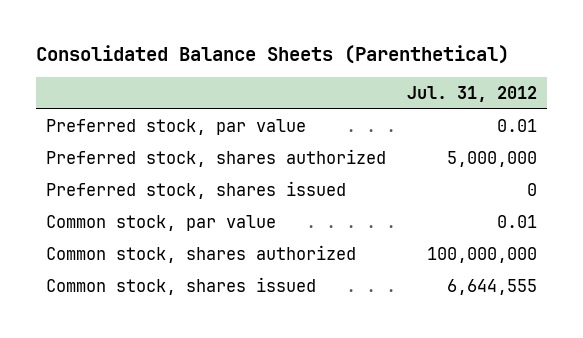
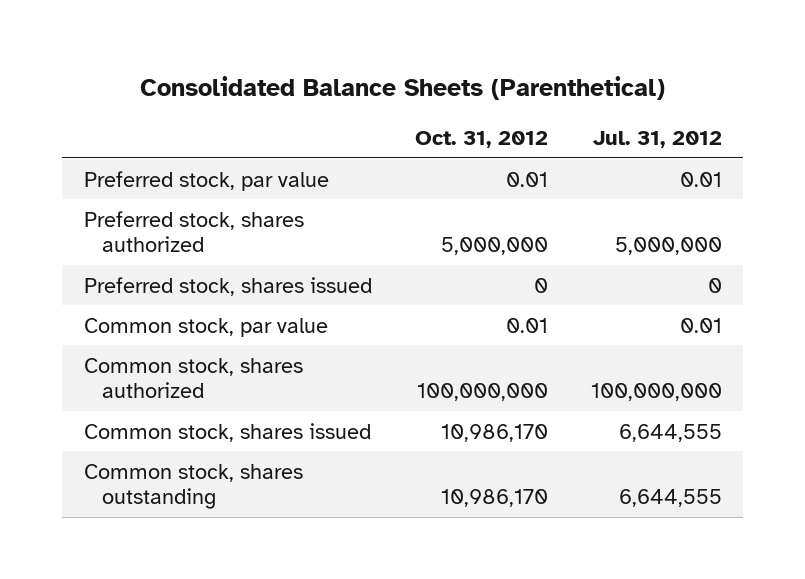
- | Jul. 31, 2012
+ | Oct. 31, 2012 | Jul. 31, 2012
+ Common stock, shares outstanding | 10,986,170 | 6,644,555

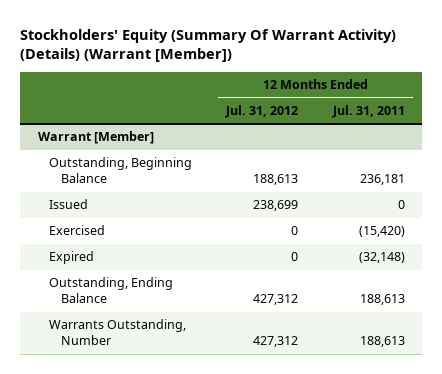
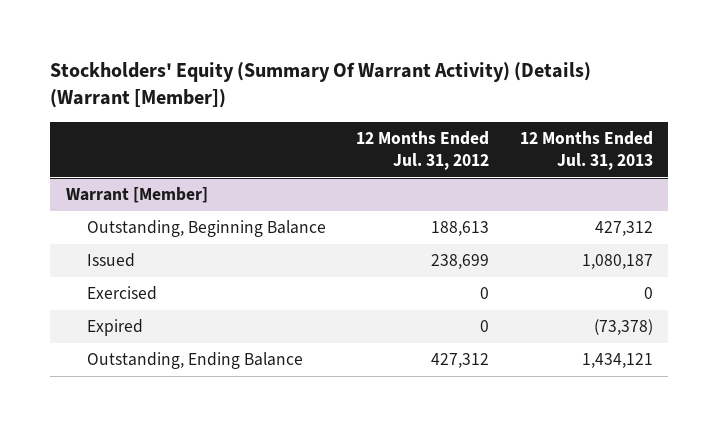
- | 12 Months Ended Jul. 31, 2012 | 12 Months Ended Jul. 31, 2011
+ | 12 Months Ended Jul. 31, 2012 | 12 Months Ended Jul. 31, 2013
@ Warrant [Member]
- Warrants Outstanding, Number | 427,312 | 188,613

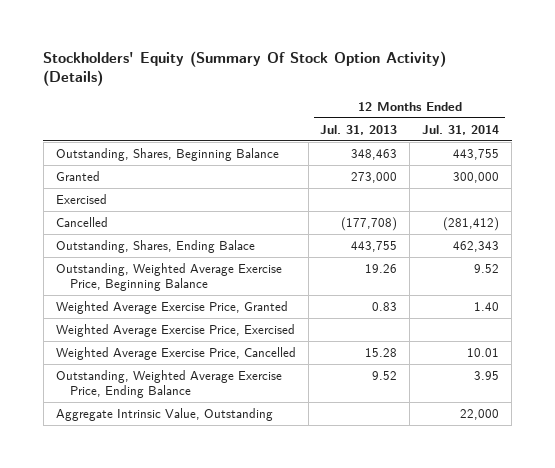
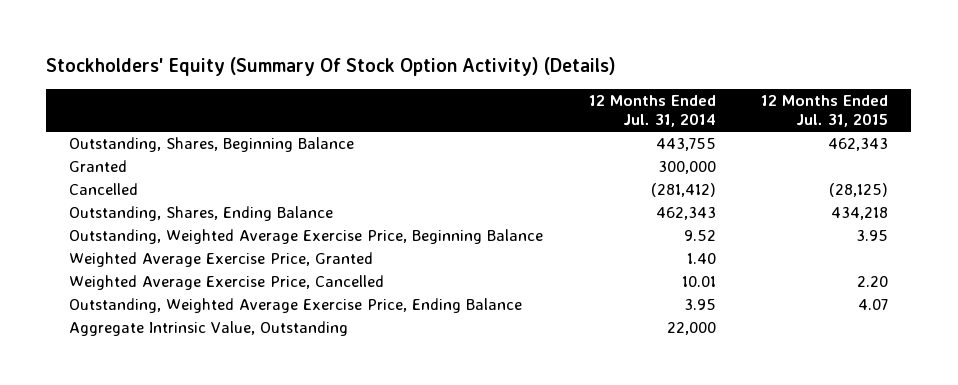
- | 12 Months Ended Jul. 31, 2013 | 12 Months Ended Jul. 31, 2014
+ | 12 Months Ended Jul. 31, 2014 | 12 Months Ended Jul. 31, 2015
- Exercised
- Outstanding, Shares, Ending Balace | 443,755 | 462,343
+ Outstanding, Shares, Ending Balance | 462,343 | 434,218
- Weighted Average Exercise Price, Exercised

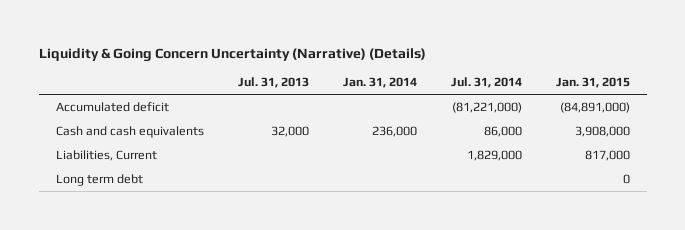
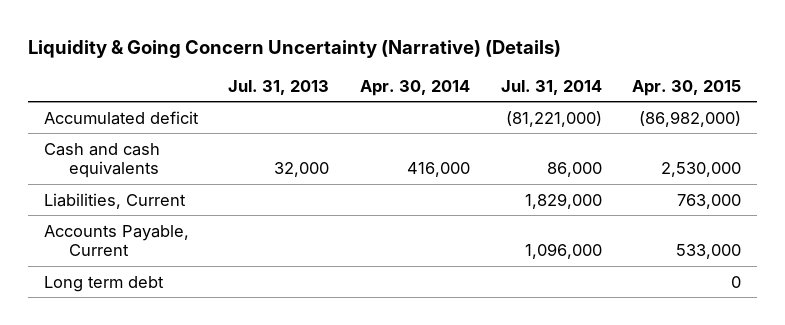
- | Jul. 31, 2013 | Jan. 31, 2014 | Jul. 31, 2014 | Jan. 31, 2015
+ | Jul. 31, 2013 | Apr. 30, 2014 | Jul. 31, 2014 | Apr. 30, 2015
+ Accounts Payable, Current | | | 1,096,000 | 533,000

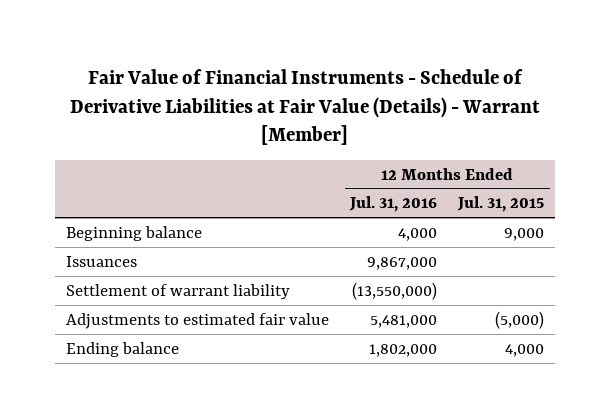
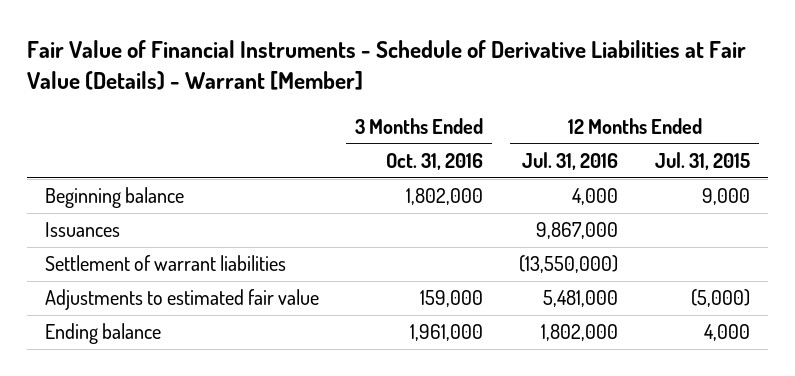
- | 12 Months Ended Jul. 31, 2016 | 12 Months Ended Jul. 31, 2015
+ | 3 Months Ended Oct. 31, 2016 | 12 Months Ended Jul. 31, 2016 | 12 Months Ended Jul. 31, 2015
- Settlement of warrant liability | (13,550,000) |
+ Settlement of warrant liabilities | | (13,550,000) |

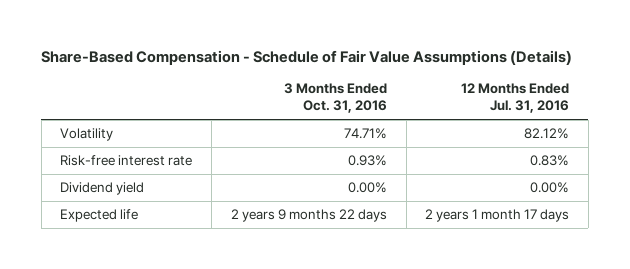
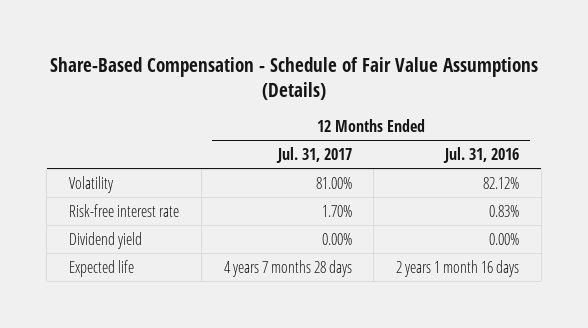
- | 3 Months Ended Oct. 31, 2016 | 12 Months Ended Jul. 31, 2016
+ | 12 Months Ended Jul. 31, 2017 | 12 Months Ended Jul. 31, 2016
- Expected life | 2 years 9 months 22 days | 2 years 1 month 17 days
+ Expected life | 4 years 7 months 28 days | 2 years 1 month 16 days

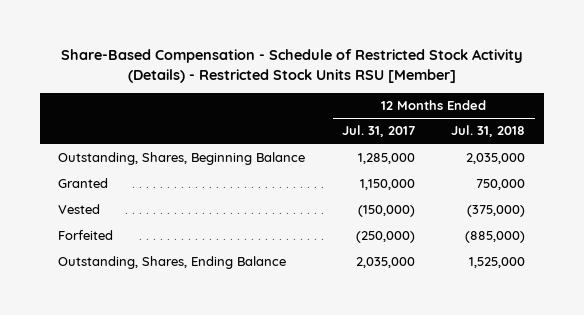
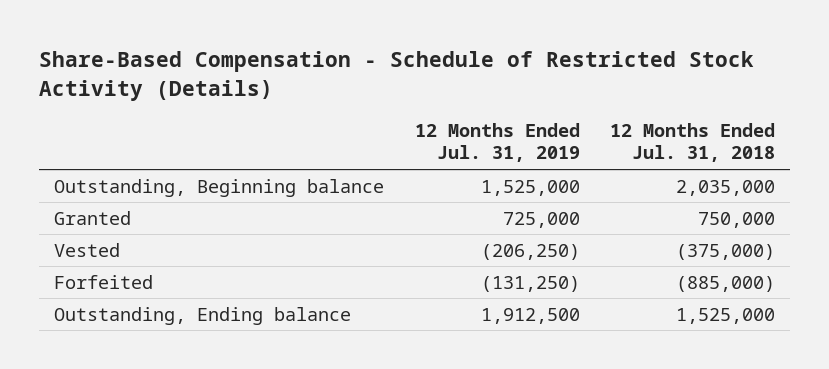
- Share-Based Compensation - Schedule of Restricted Stock Activity (Details) - Restricted Stock Units RSU [Member]
+ Share-Based Compensation - Schedule of Restricted Stock Activity (Details)
- | 12 Months Ended Jul. 31, 2017 | 12 Months Ended Jul. 31, 2018
+ | 12 Months Ended Jul. 31, 2019 | 12 Months Ended Jul. 31, 2018
- Outstanding, Shares, Beginning Balance | 1,285,000 | 2,035,000
+ Outstanding, Beginning balance | 1,525,000 | 2,035,000
- Outstanding, Shares, Ending Balance | 2,035,000 | 1,525,000
+ Outstanding, Ending balance | 1,912,500 | 1,525,000

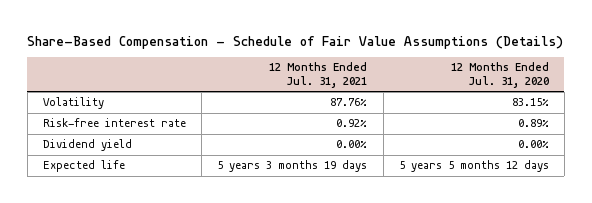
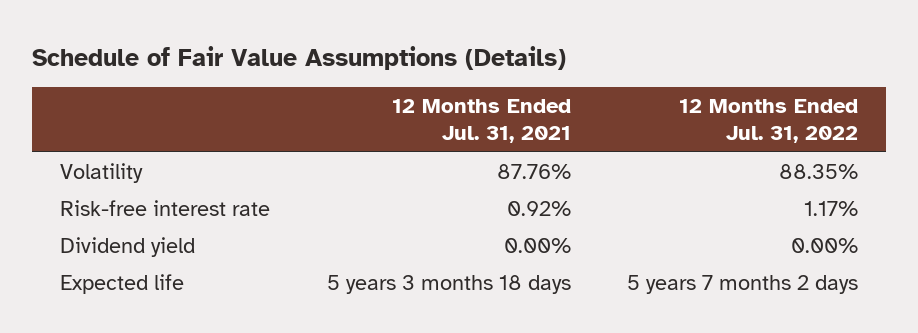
- Share-Based Compensation - Schedule of Fair Value Assumptions (Details)
+ Schedule of Fair Value Assumptions (Details)
- | 12 Months Ended Jul. 31, 2021 | 12 Months Ended Jul. 31, 2020
+ | 12 Months Ended Jul. 31, 2021 | 12 Months Ended Jul. 31, 2022
- Expected life | 5 years 3 months 19 days | 5 years 5 months 12 days
+ Expected life | 5 years 3 months 18 days | 5 years 7 months 2 days

